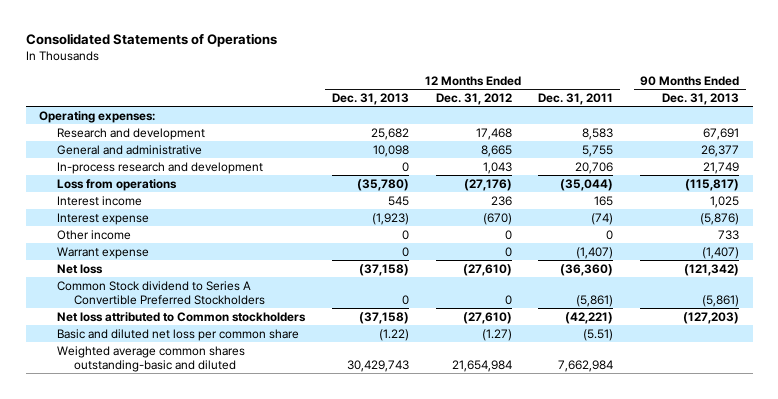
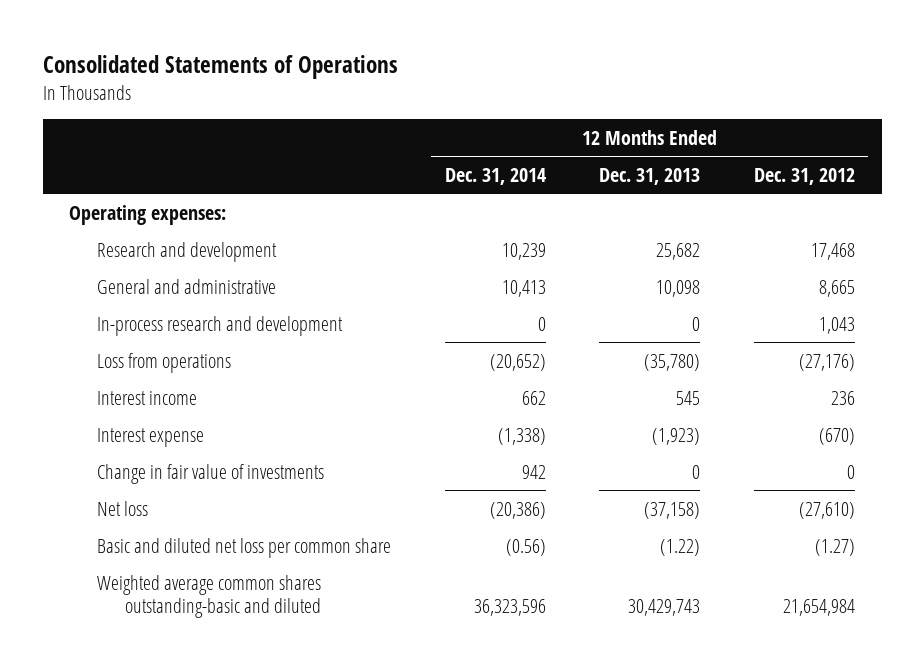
- | 12 Months Ended Dec. 31, 2013 | 12 Months Ended Dec. 31, 2012 | 12 Months Ended Dec. 31, 2011 | 90 Months Ended Dec. 31, 2013
+ | 12 Months Ended Dec. 31, 2014 | 12 Months Ended Dec. 31, 2013 | 12 Months Ended Dec. 31, 2012
- Other income | 0 | 0 | 0 | 733
- Warrant expense | 0 | 0 | (1,407) | (1,407)
+ Change in fair value of investments | 942 | 0 | 0
- Common Stock dividend to Series A Convertible Preferred Stockholders | 0 | 0 | (5,861) | (5,861)
- Net loss attributed to Common stockholders | (37,158) | (27,610) | (42,221) | (127,203)

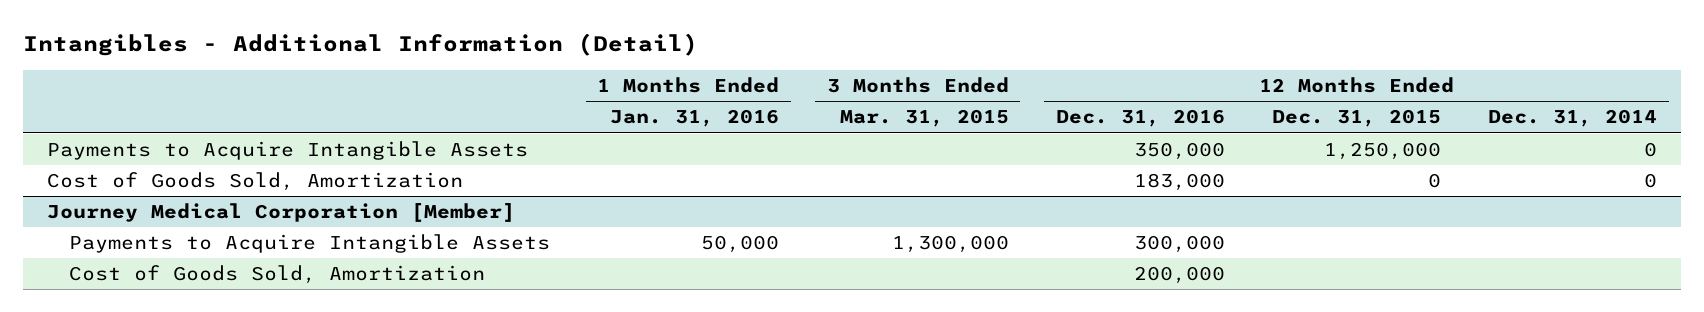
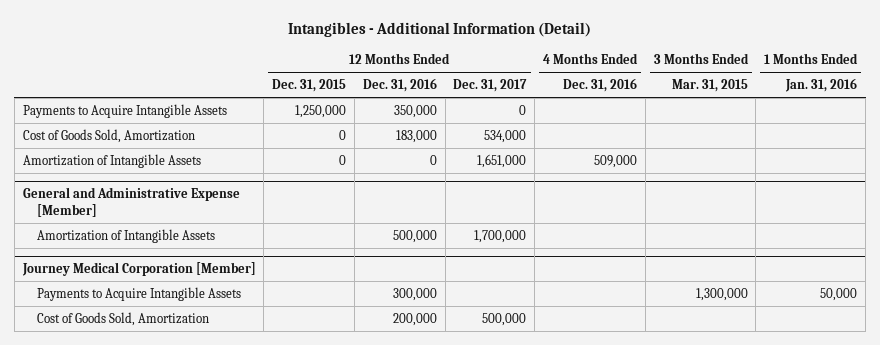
- | 1 Months Ended Jan. 31, 2016 | 3 Months Ended Mar. 31, 2015 | 12 Months Ended Dec. 31, 2016 | 12 Months Ended Dec. 31, 2015 | 12 Months Ended Dec. 31, 2014
+ | 12 Months Ended Dec. 31, 2015 | 12 Months Ended Dec. 31, 2016 | 12 Months Ended Dec. 31, 2017 | 4 Months Ended Dec. 31, 2016 | 3 Months Ended Mar. 31, 2015 | 1 Months Ended Jan. 31, 2016
+ Amortization of Intangible Assets | 0 | 0 | 1,651,000 | 509,000 | |
+ General and Administrative Expense [Member]
+ Amortization of Intangible Assets | | 500,000 | 1,700,000 | | |

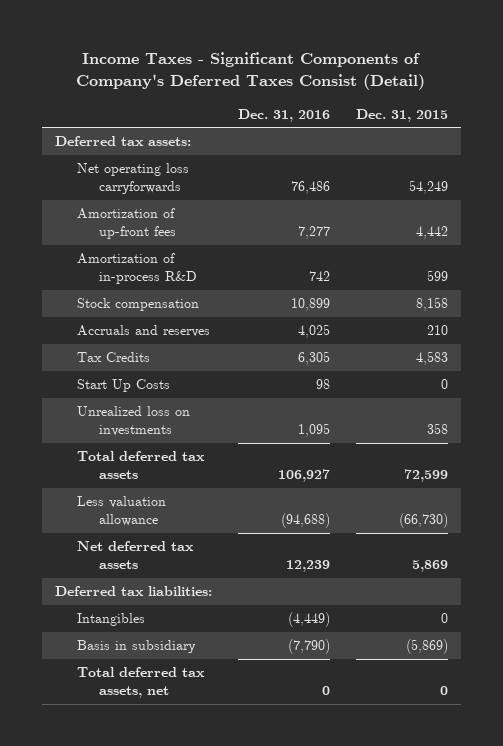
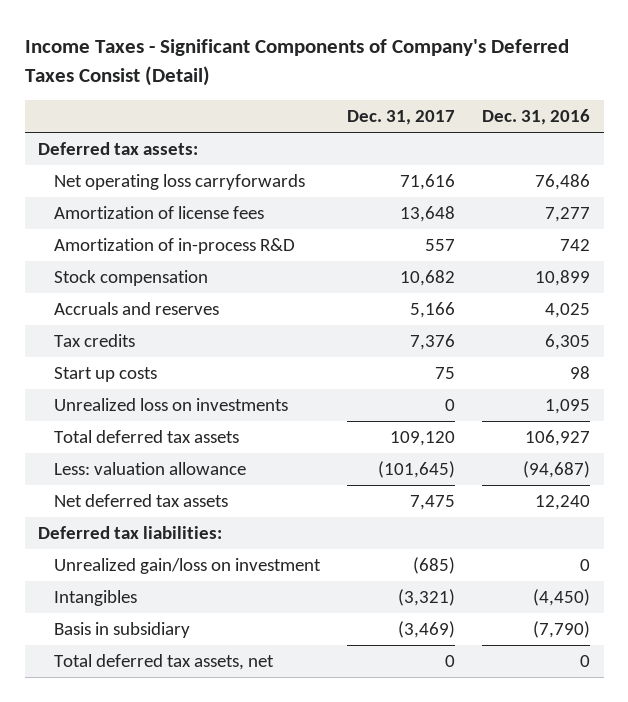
- | Dec. 31, 2016 | Dec. 31, 2015
+ | Dec. 31, 2017 | Dec. 31, 2016
- Amortization of up-front fees | 7,277 | 4,442
+ Amortization of license fees | 13,648 | 7,277
- Tax Credits | 6,305 | 4,583
- Start Up Costs | 98 | 0
+ Tax credits | 7,376 | 6,305
+ Start up costs | 75 | 98
- Less valuation allowance | (94,688) | (66,730)
- Net deferred tax assets | 12,239 | 5,869
+ Less: valuation allowance | (101,645) | (94,687)
+ Net deferred tax assets | 7,475 | 12,240
- Intangibles | (4,449) | 0
+ Unrealized gain/loss on investment | (685) | 0
+ Intangibles | (3,321) | (4,450)

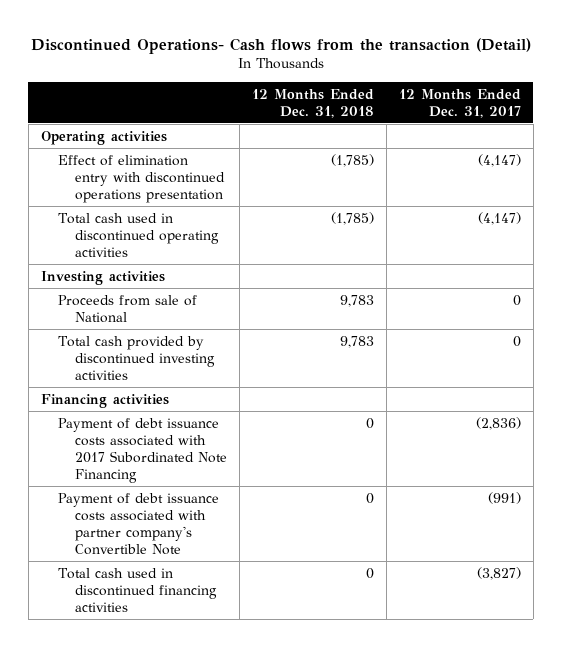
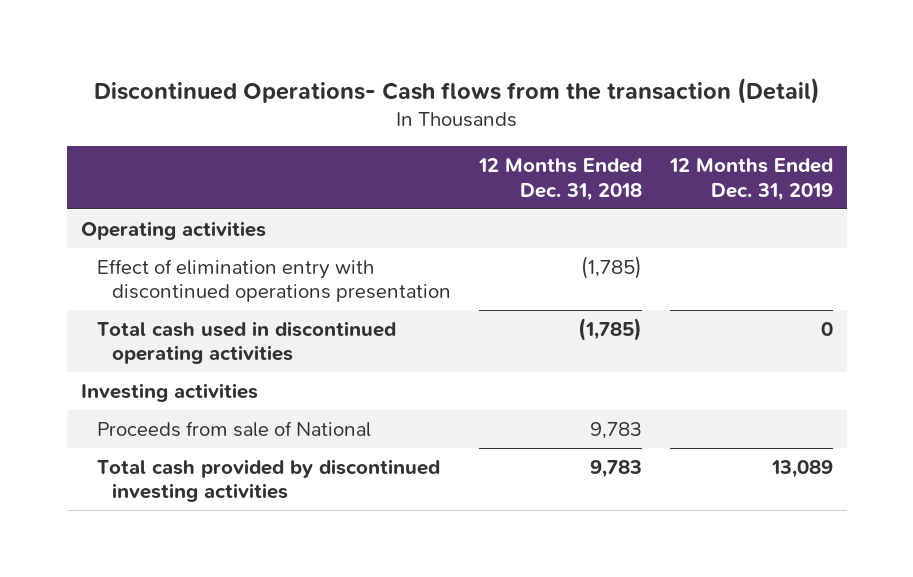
- | 12 Months Ended Dec. 31, 2018 | 12 Months Ended Dec. 31, 2017
+ | 12 Months Ended Dec. 31, 2018 | 12 Months Ended Dec. 31, 2019
- Financing activities
- Payment of debt issuance costs associated with 2017 Subordinated Note Financing | 0 | (2,836)
- Payment of debt issuance costs associated with partner company's Convertible Note | 0 | (991)
- Total cash used in discontinued financing activities | 0 | (3,827)

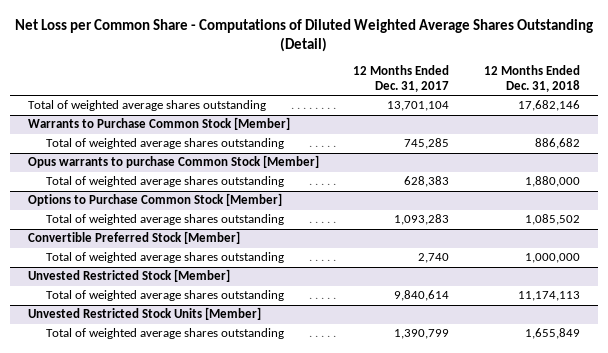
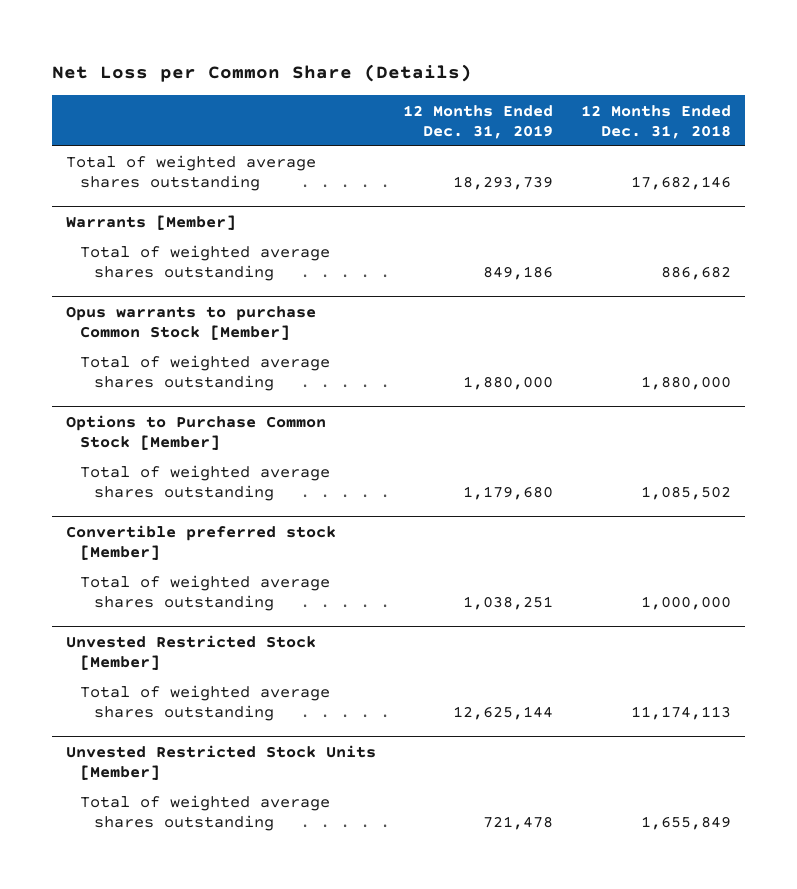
- Net Loss per Common Share - Computations of Diluted Weighted Average Shares Outstanding (Detail)
+ Net Loss per Common Share (Details)
- | 12 Months Ended Dec. 31, 2017 | 12 Months Ended Dec. 31, 2018
+ | 12 Months Ended Dec. 31, 2019 | 12 Months Ended Dec. 31, 2018
- Warrants to Purchase Common Stock [Member]
+ Warrants [Member]
- Convertible Preferred Stock [Member]
+ Convertible preferred stock [Member]

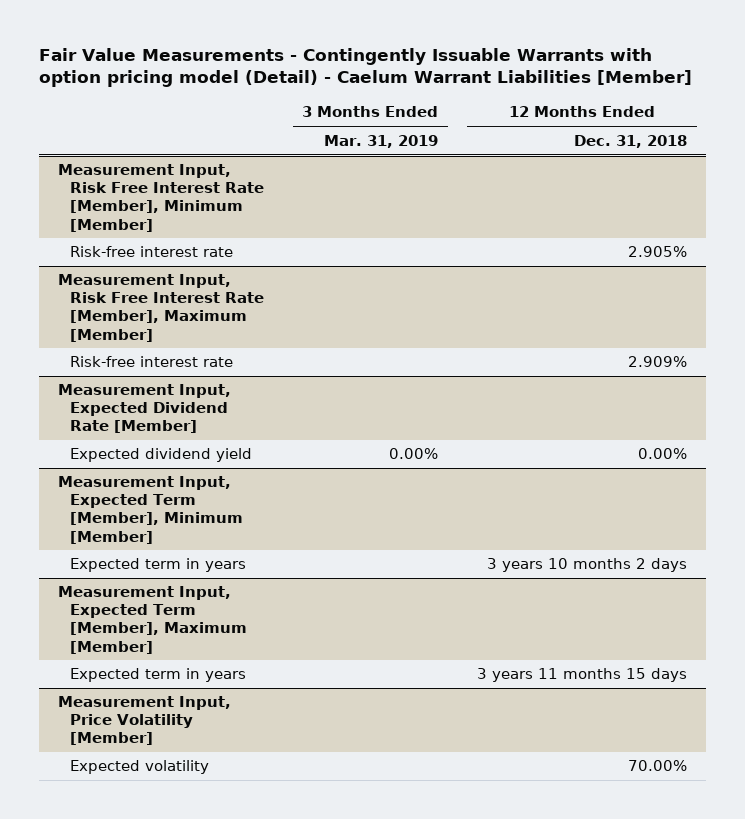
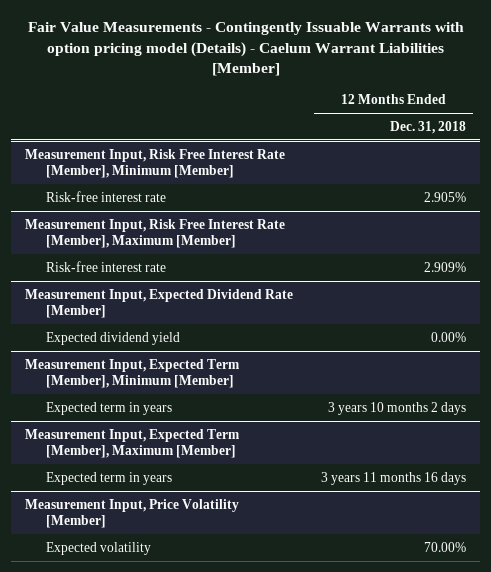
- Fair Value Measurements - Contingently Issuable Warrants with option pricing model (Detail) - Caelum Warrant Liabilities [Member]
+ Fair Value Measurements - Contingently Issuable Warrants with option pricing model (Details) - Caelum Warrant Liabilities [Member]
- | 3 Months Ended Mar. 31, 2019 | 12 Months Ended Dec. 31, 2018
+ | 12 Months Ended Dec. 31, 2018
@ Measurement Input, Expected Term [Member], Maximum [Member]
- Expected term in years | | 3 years 11 months 15 days
+ Expected term in years | 3 years 11 months 16 days

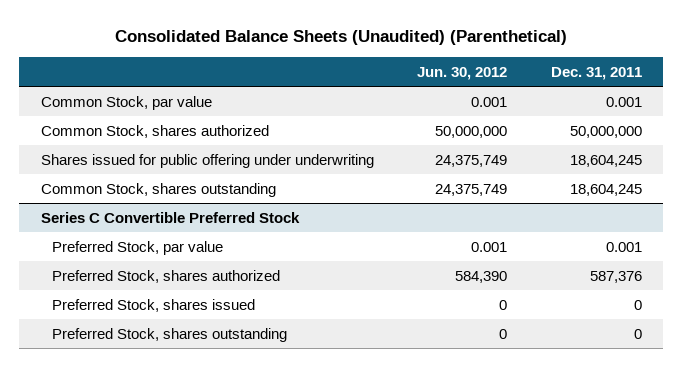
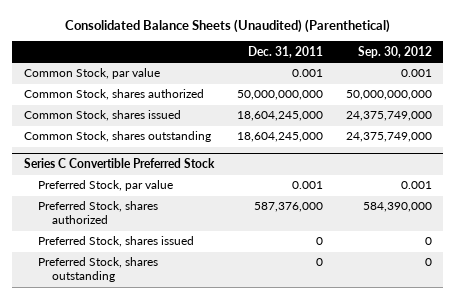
- | Jun. 30, 2012 | Dec. 31, 2011
+ | Dec. 31, 2011 | Sep. 30, 2012
- Common Stock, shares authorized | 50,000,000 | 50,000,000
- Shares issued for public offering under underwriting | 24,375,749 | 18,604,245
- Common Stock, shares outstanding | 24,375,749 | 18,604,245
+ Common Stock, shares authorized | 50,000,000,000 | 50,000,000,000
+ Common Stock, shares issued | 18,604,245,000 | 24,375,749,000
+ Common Stock, shares outstanding | 18,604,245,000 | 24,375,749,000
@ Series C Convertible Preferred Stock
- Preferred Stock, shares authorized | 584,390 | 587,376
+ Preferred Stock, shares authorized | 587,376,000 | 584,390,000

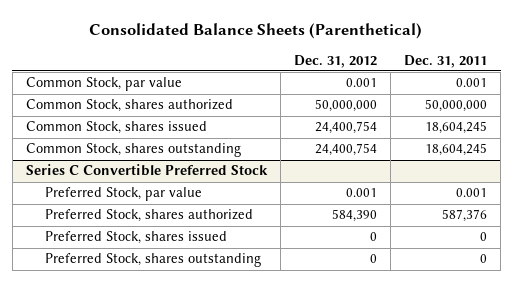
- Consolidated Balance Sheets (Unaudited) (Parenthetical)
+ Consolidated Balance Sheets (Parenthetical)
- | Dec. 31, 2011 | Sep. 30, 2012
+ | Dec. 31, 2012 | Dec. 31, 2011
- Common Stock, shares authorized | 50,000,000,000 | 50,000,000,000
- Common Stock, shares issued | 18,604,245,000 | 24,375,749,000
- Common Stock, shares outstanding | 18,604,245,000 | 24,375,749,000
+ Common Stock, shares authorized | 50,000,000 | 50,000,000
+ Common Stock, shares issued | 24,400,754 | 18,604,245
+ Common Stock, shares outstanding | 24,400,754 | 18,604,245
@ Series C Convertible Preferred Stock
- Preferred Stock, shares authorized | 587,376,000 | 584,390,000
+ Preferred Stock, shares authorized | 584,390 | 587,376

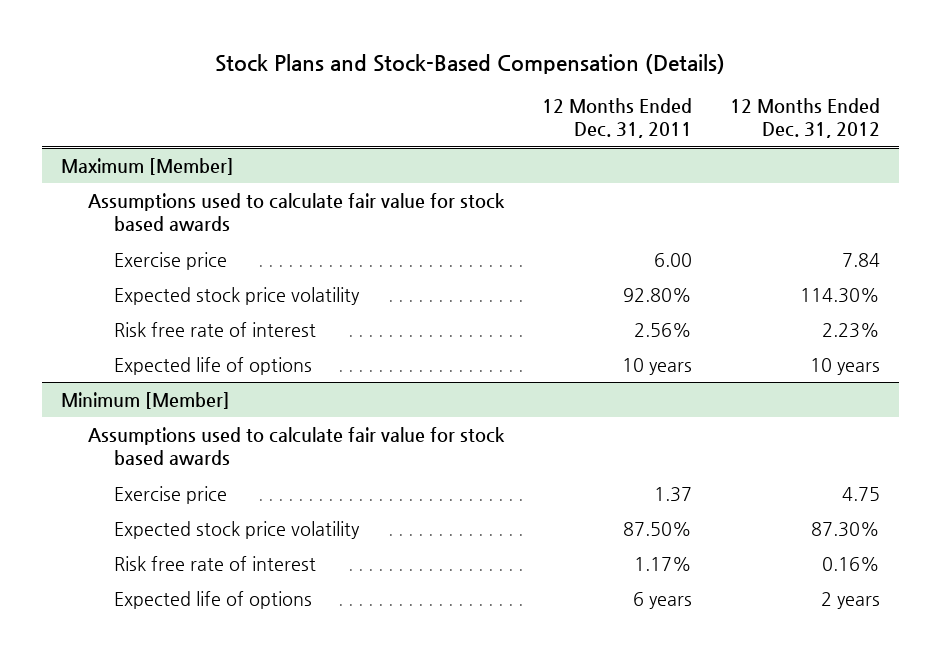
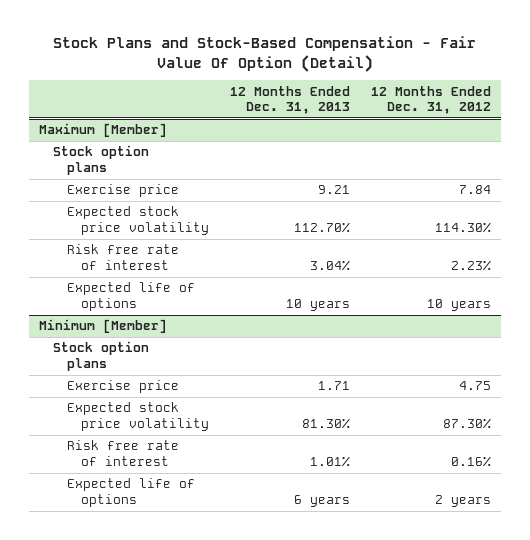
- Stock Plans and Stock-Based Compensation (Details)
+ Stock Plans and Stock-Based Compensation - Fair Value Of Option (Detail)
- | 12 Months Ended Dec. 31, 2011 | 12 Months Ended Dec. 31, 2012
+ | 12 Months Ended Dec. 31, 2013 | 12 Months Ended Dec. 31, 2012
@ Maximum [Member]
- Assumptions used to calculate fair value for stock based awards
+ Stock option plans
@ Minimum [Member]
- Assumptions used to calculate fair value for stock based awards
+ Stock option plans

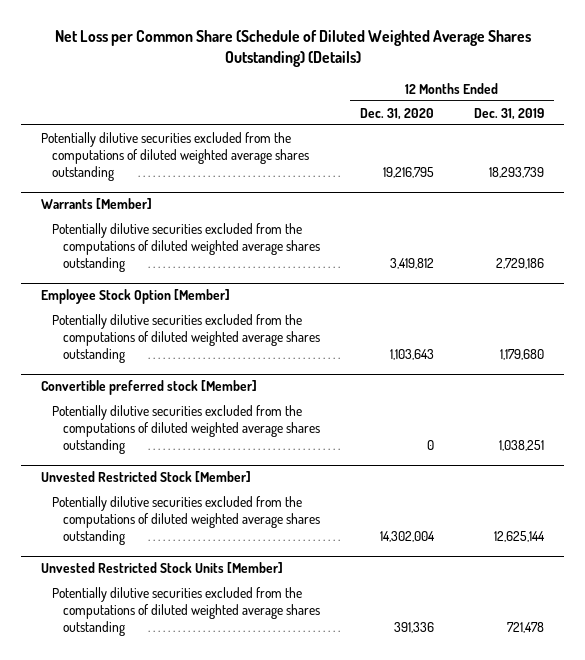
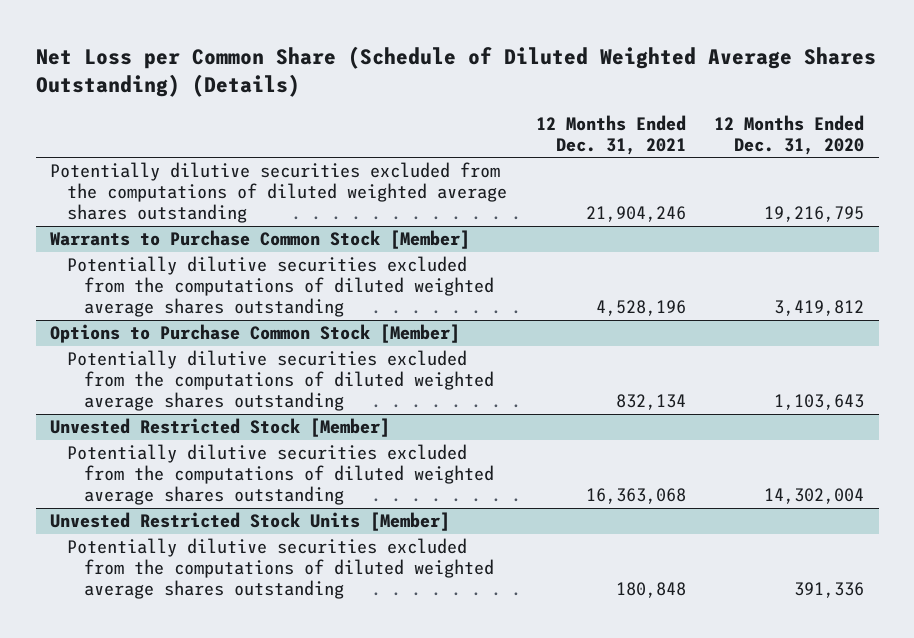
- | 12 Months Ended Dec. 31, 2020 | 12 Months Ended Dec. 31, 2019
+ | 12 Months Ended Dec. 31, 2021 | 12 Months Ended Dec. 31, 2020
- Warrants [Member]
+ Warrants to Purchase Common Stock [Member]
- Employee Stock Option [Member]
+ Options to Purchase Common Stock [Member]
- Convertible preferred stock [Member]
- Potentially dilutive securities excluded from the computations of diluted weighted average shares outstanding | 0 | 1,038,251

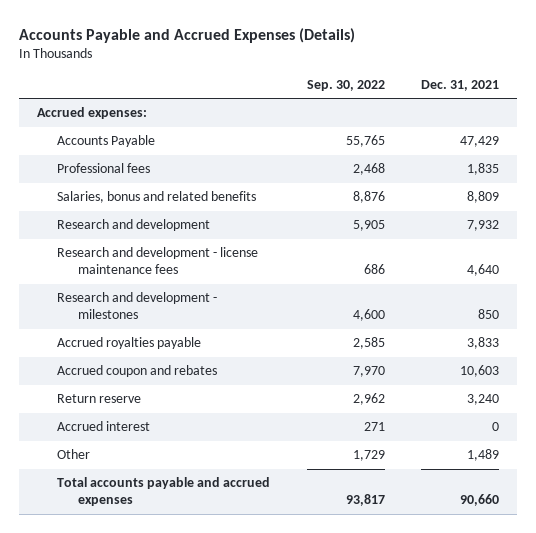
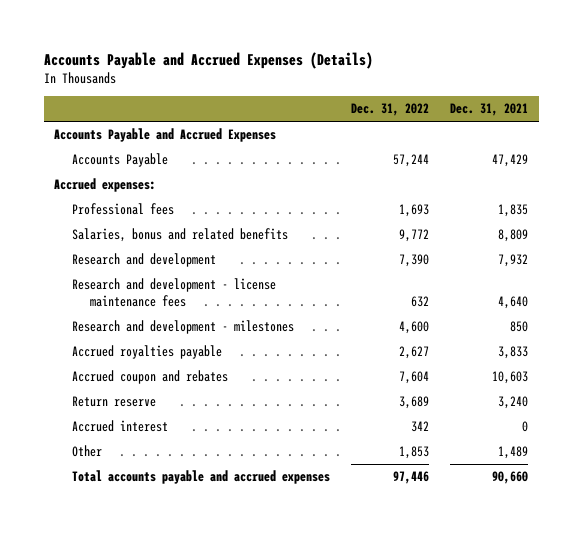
- | Sep. 30, 2022 | Dec. 31, 2021
+ | Dec. 31, 2022 | Dec. 31, 2021
+ Accounts Payable and Accrued Expenses
moved down: Accrued expenses:

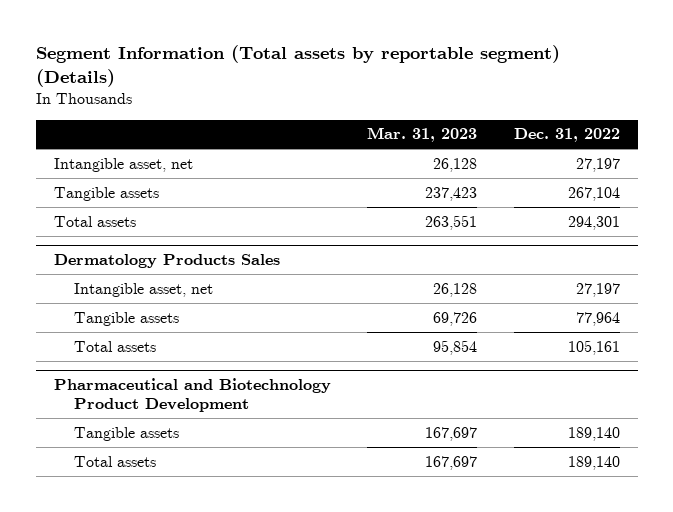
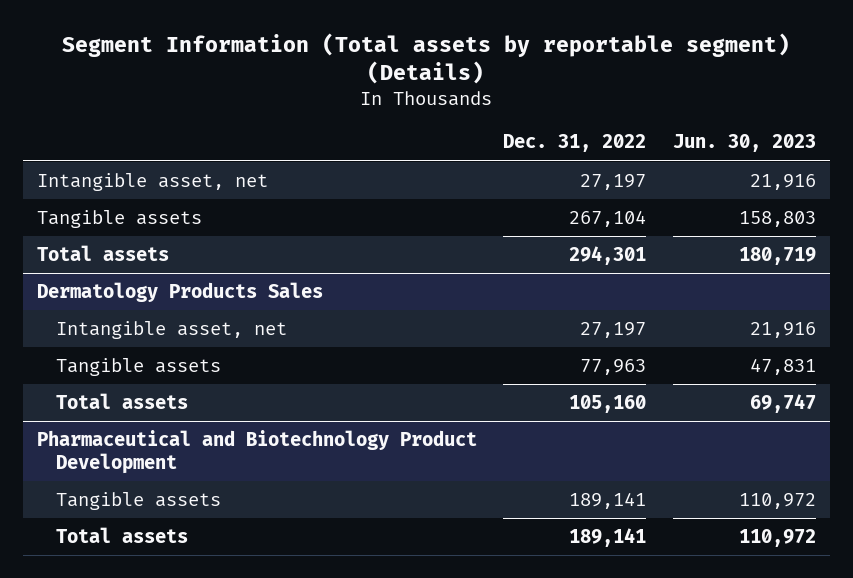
- | Mar. 31, 2023 | Dec. 31, 2022
+ | Dec. 31, 2022 | Jun. 30, 2023
@ Dermatology Products Sales
- Tangible assets | 69,726 | 77,964
- Total assets | 95,854 | 105,161
+ Tangible assets | 77,963 | 47,831
+ Total assets | 105,160 | 69,747
@ Pharmaceutical and Biotechnology Product Development
- Tangible assets | 167,697 | 189,140
- Total assets | 167,697 | 189,140
+ Tangible assets | 189,141 | 110,972
+ Total assets | 189,141 | 110,972

